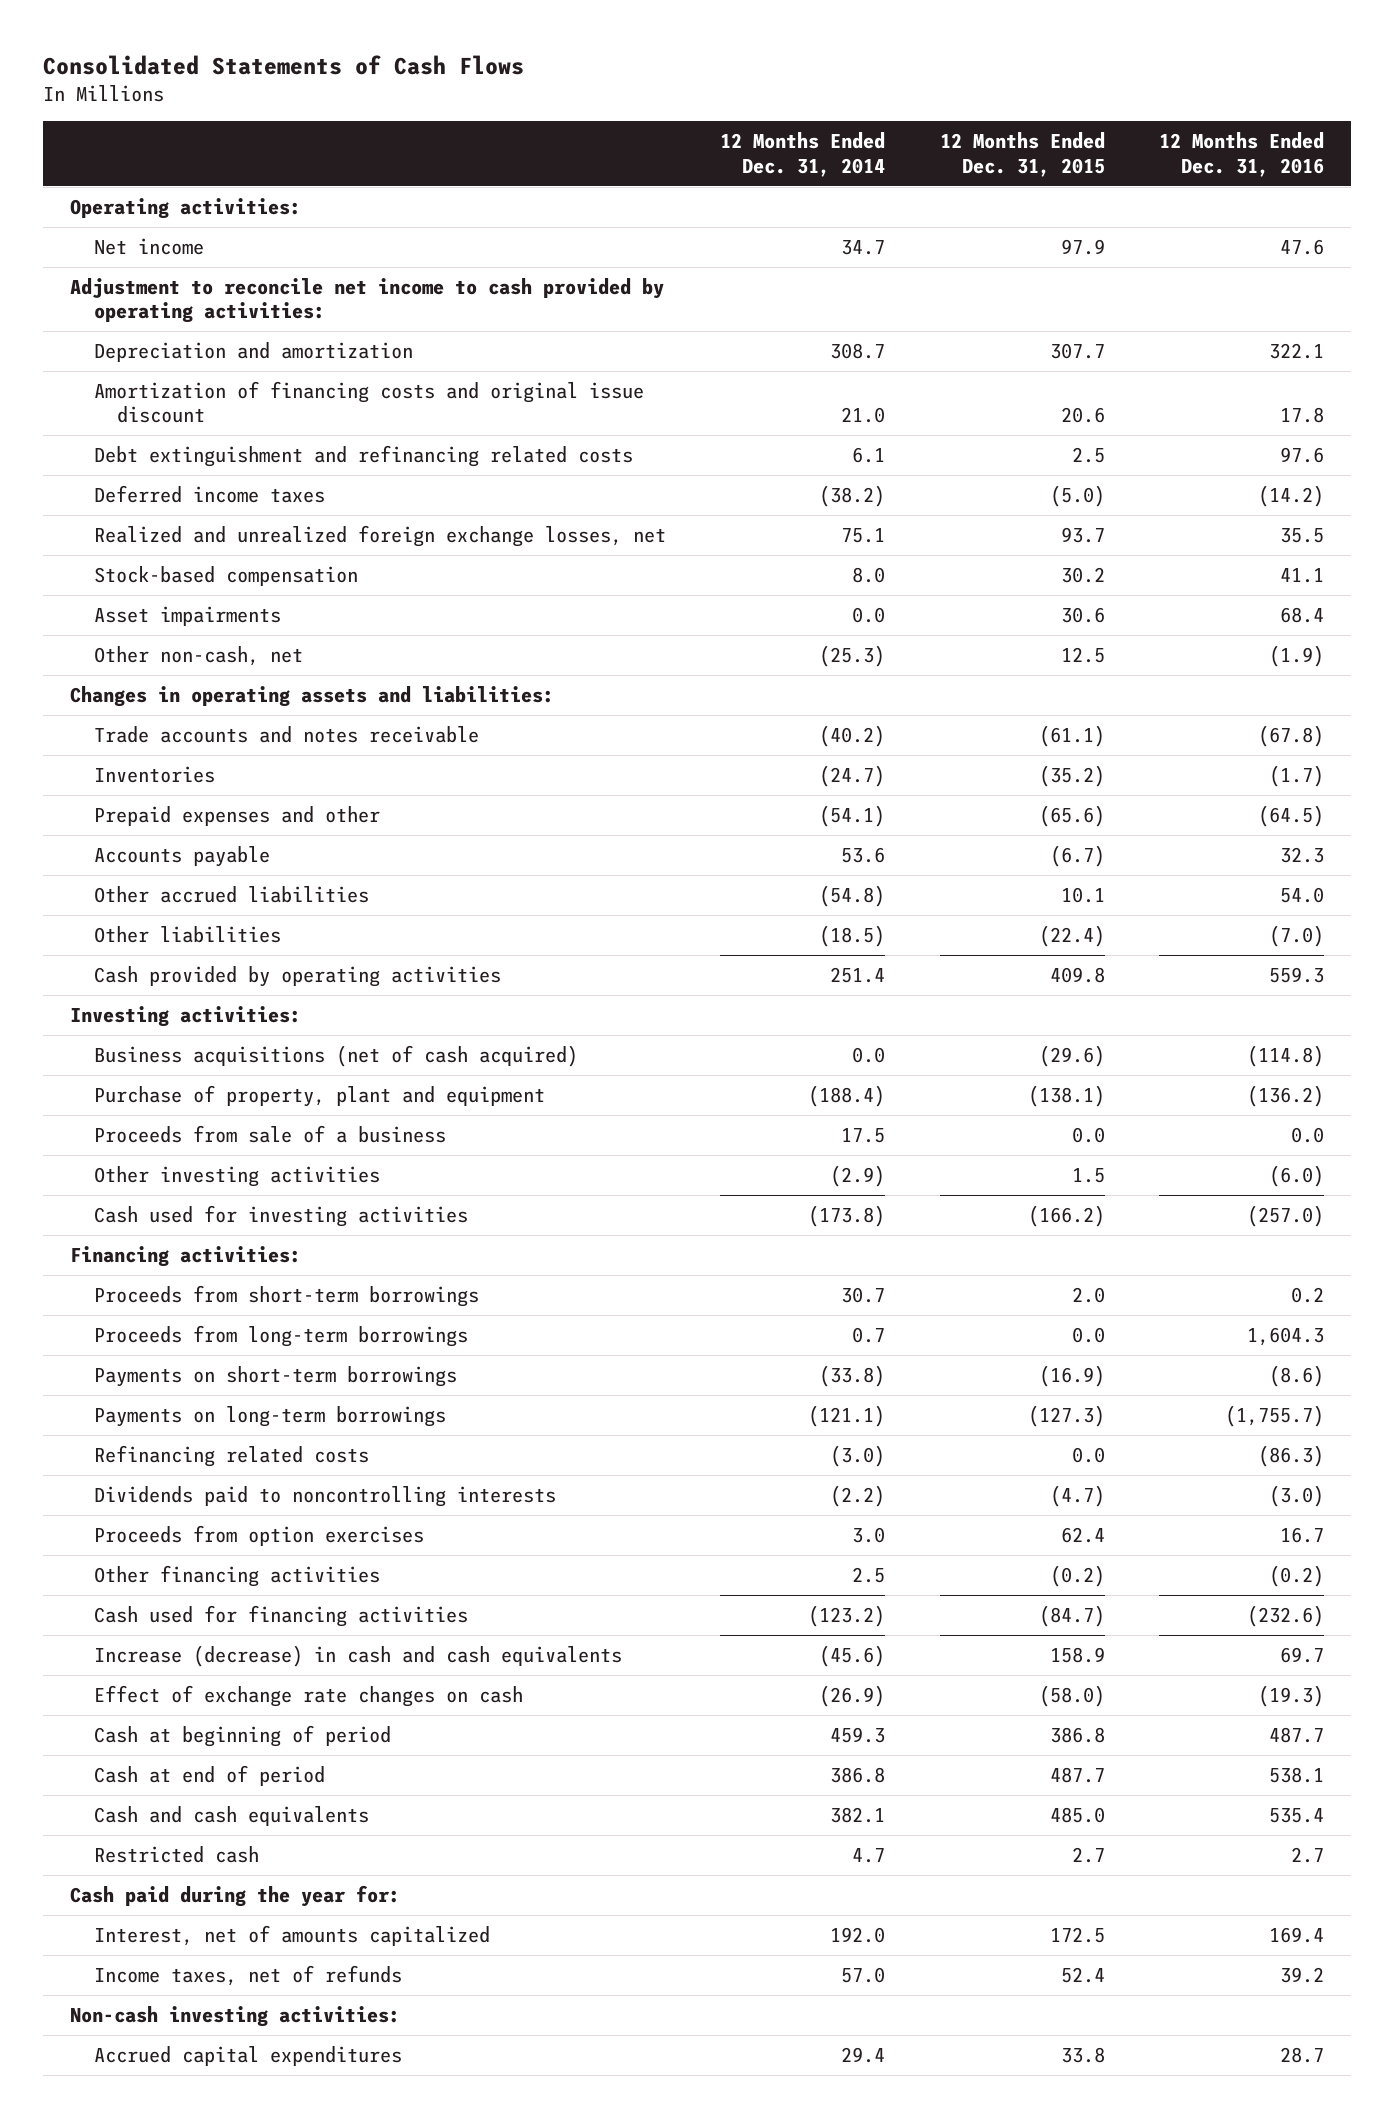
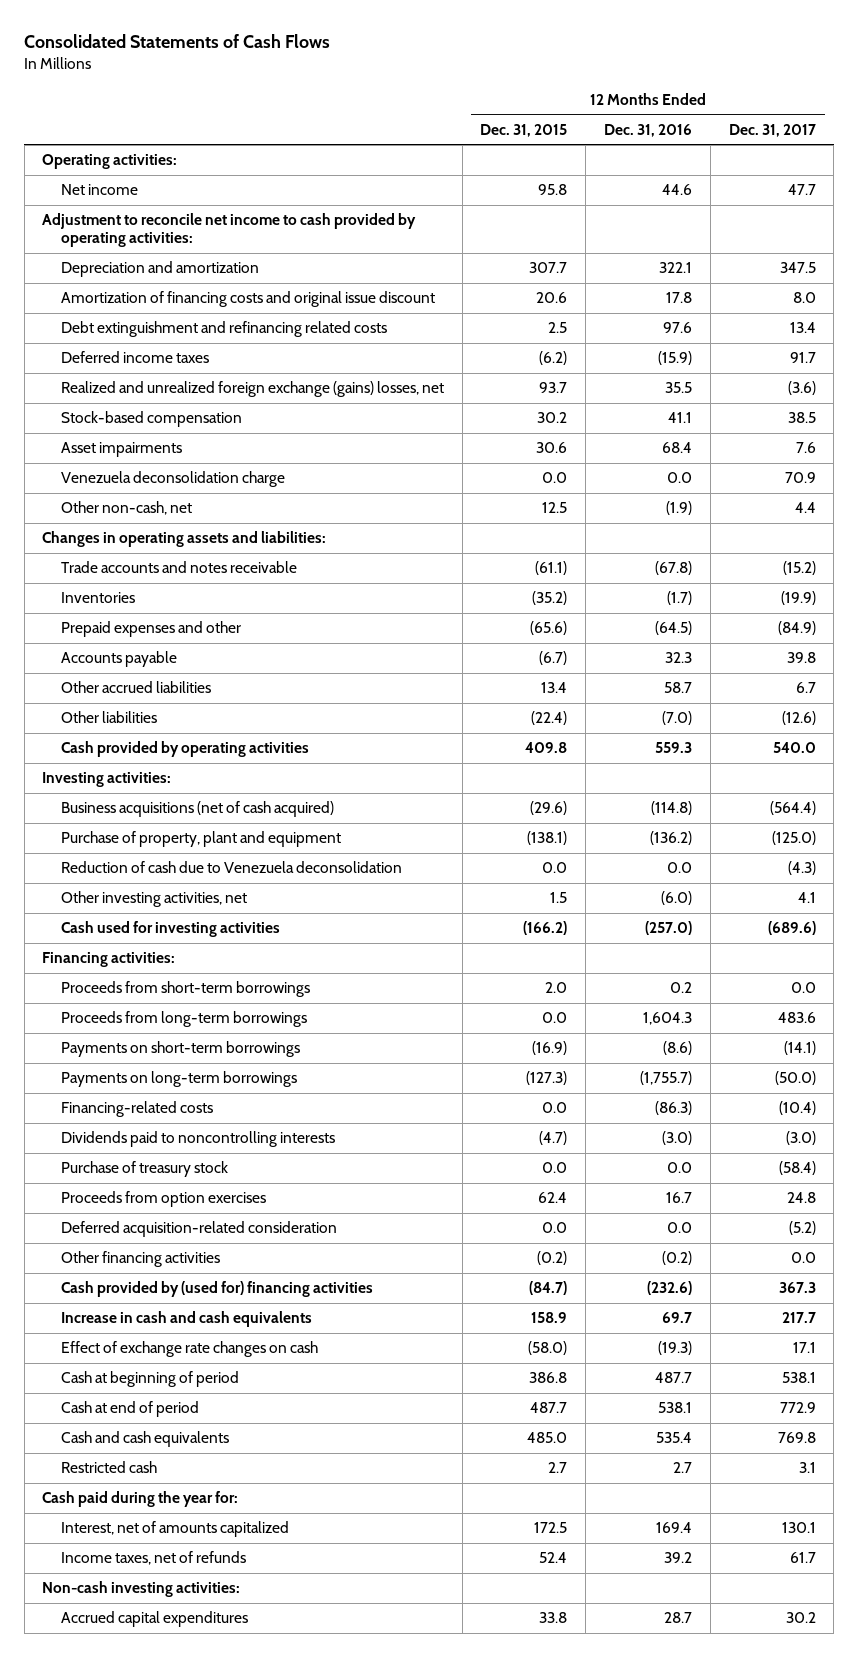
- | 12 Months Ended Dec. 31, 2014 | 12 Months Ended Dec. 31, 2015 | 12 Months Ended Dec. 31, 2016
+ | 12 Months Ended Dec. 31, 2015 | 12 Months Ended Dec. 31, 2016 | 12 Months Ended Dec. 31, 2017
- Net income | 34.7 | 97.9 | 47.6
+ Net income | 95.8 | 44.6 | 47.7
- Deferred income taxes | (38.2) | (5.0) | (14.2)
- Realized and unrealized foreign exchange losses, net | 75.1 | 93.7 | 35.5
+ Deferred income taxes | (6.2) | (15.9) | 91.7
+ Realized and unrealized foreign exchange (gains) losses, net | 93.7 | 35.5 | (3.6)
+ Venezuela deconsolidation charge | 0.0 | 0.0 | 70.9
- Other accrued liabilities | (54.8) | 10.1 | 54.0
+ Other accrued liabilities | 13.4 | 58.7 | 6.7
- Proceeds from sale of a business | 17.5 | 0.0 | 0.0
- Other investing activities | (2.9) | 1.5 | (6.0)
+ Reduction of cash due to Venezuela deconsolidation | 0.0 | 0.0 | (4.3)
+ Other investing activities, net | 1.5 | (6.0) | 4.1
- Refinancing related costs | (3.0) | 0.0 | (86.3)
+ Financing-related costs | 0.0 | (86.3) | (10.4)
+ Purchase of treasury stock | 0.0 | 0.0 | (58.4)
+ Deferred acquisition-related consideration | 0.0 | 0.0 | (5.2)
- Cash used for financing activities | (123.2) | (84.7) | (232.6)
- Increase (decrease) in cash and cash equivalents | (45.6) | 158.9 | 69.7
+ Cash provided by (used for) financing activities | (84.7) | (232.6) | 367.3
+ Increase in cash and cash equivalents | 158.9 | 69.7 | 217.7

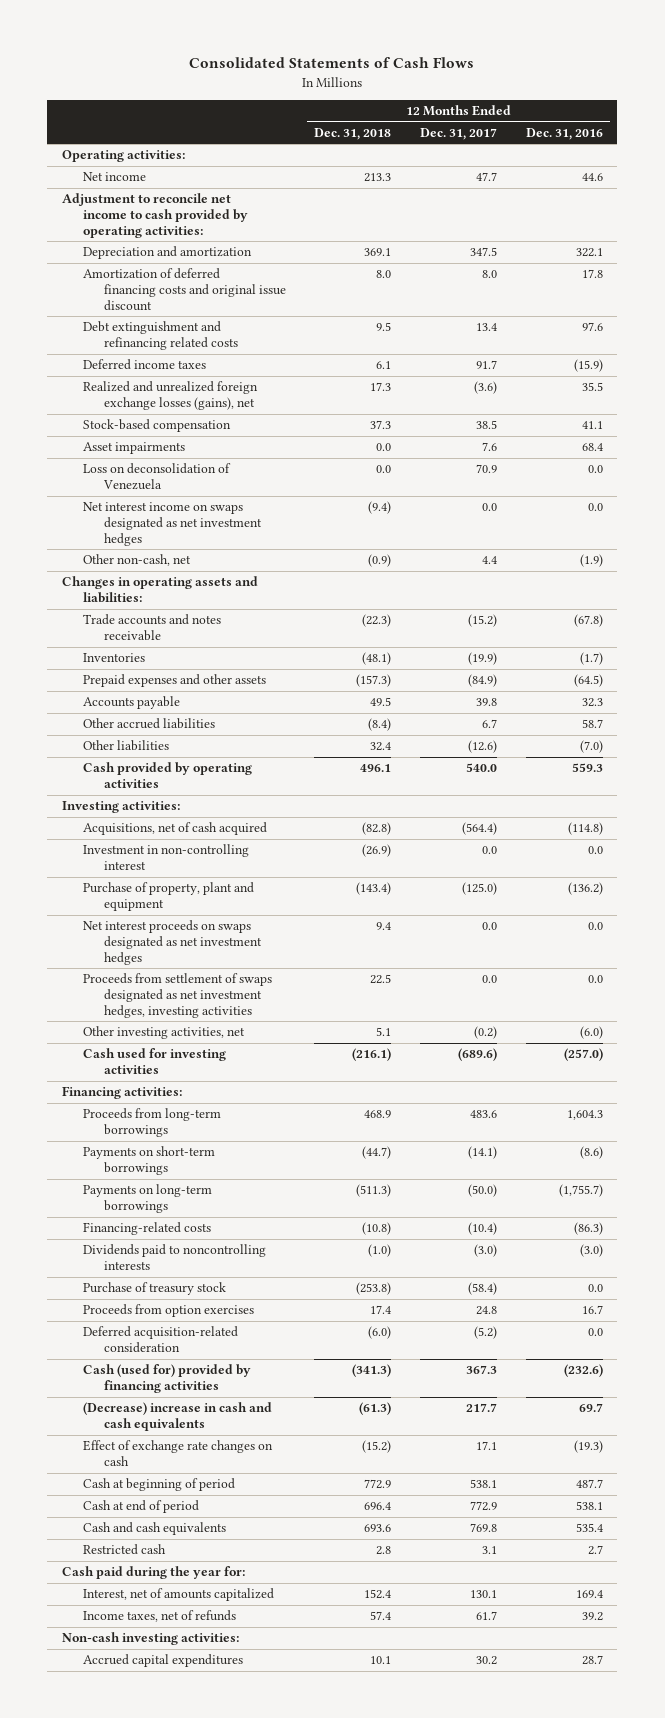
- | 12 Months Ended Dec. 31, 2015 | 12 Months Ended Dec. 31, 2016 | 12 Months Ended Dec. 31, 2017
+ | 12 Months Ended Dec. 31, 2018 | 12 Months Ended Dec. 31, 2017 | 12 Months Ended Dec. 31, 2016
- Amortization of financing costs and original issue discount | 20.6 | 17.8 | 8.0
+ Amortization of deferred financing costs and original issue discount | 8.0 | 8.0 | 17.8
- Realized and unrealized foreign exchange (gains) losses, net | 93.7 | 35.5 | (3.6)
+ Realized and unrealized foreign exchange losses (gains), net | 17.3 | (3.6) | 35.5
- Venezuela deconsolidation charge | 0.0 | 0.0 | 70.9
+ Loss on deconsolidation of Venezuela | 0.0 | 70.9 | 0.0
+ Net interest income on swaps designated as net investment hedges | (9.4) | 0.0 | 0.0
- Prepaid expenses and other | (65.6) | (64.5) | (84.9)
+ Prepaid expenses and other assets | (157.3) | (84.9) | (64.5)
- Business acquisitions (net of cash acquired) | (29.6) | (114.8) | (564.4)
+ Acquisitions, net of cash acquired | (82.8) | (564.4) | (114.8)
+ Investment in non-controlling interest | (26.9) | 0.0 | 0.0
- Reduction of cash due to Venezuela deconsolidation | 0.0 | 0.0 | (4.3)
- Other investing activities, net | 1.5 | (6.0) | 4.1
+ Net interest proceeds on swaps designated as net investment hedges | 9.4 | 0.0 | 0.0
+ Proceeds from settlement of swaps designated as net investment hedges, investing activities | 22.5 | 0.0 | 0.0
+ Other investing activities, net | 5.1 | (0.2) | (6.0)
- Proceeds from short-term borrowings | 2.0 | 0.2 | 0.0
- Other financing activities | (0.2) | (0.2) | 0.0
- Cash provided by (used for) financing activities | (84.7) | (232.6) | 367.3
- Increase in cash and cash equivalents | 158.9 | 69.7 | 217.7
+ Cash (used for) provided by financing activities | (341.3) | 367.3 | (232.6)
+ (Decrease) increase in cash and cash equivalents | (61.3) | 217.7 | 69.7

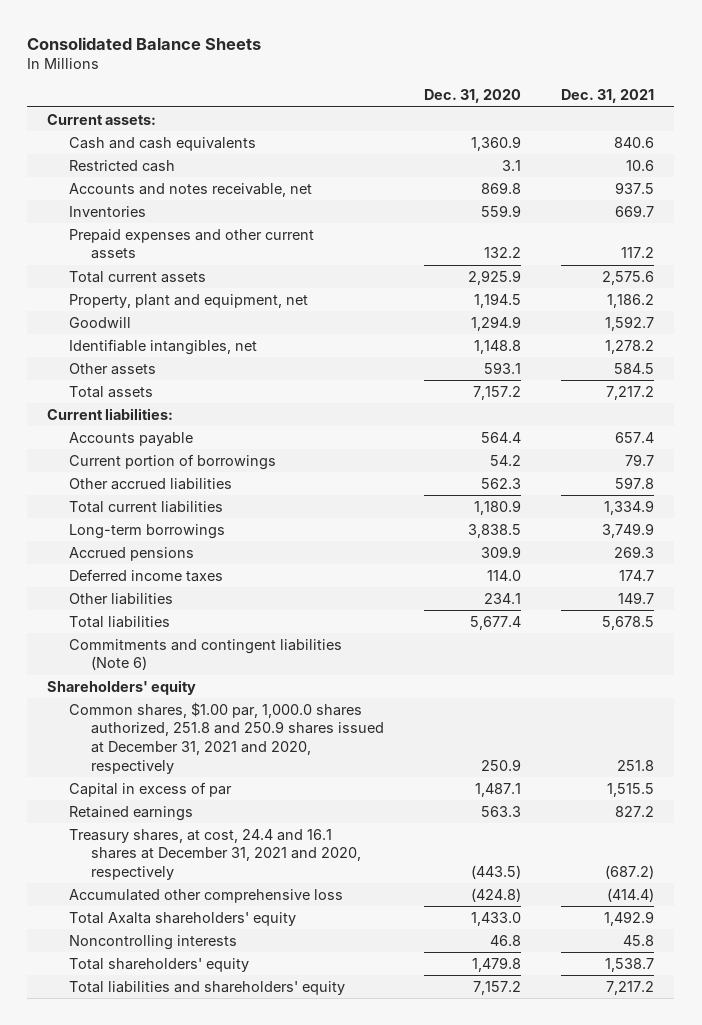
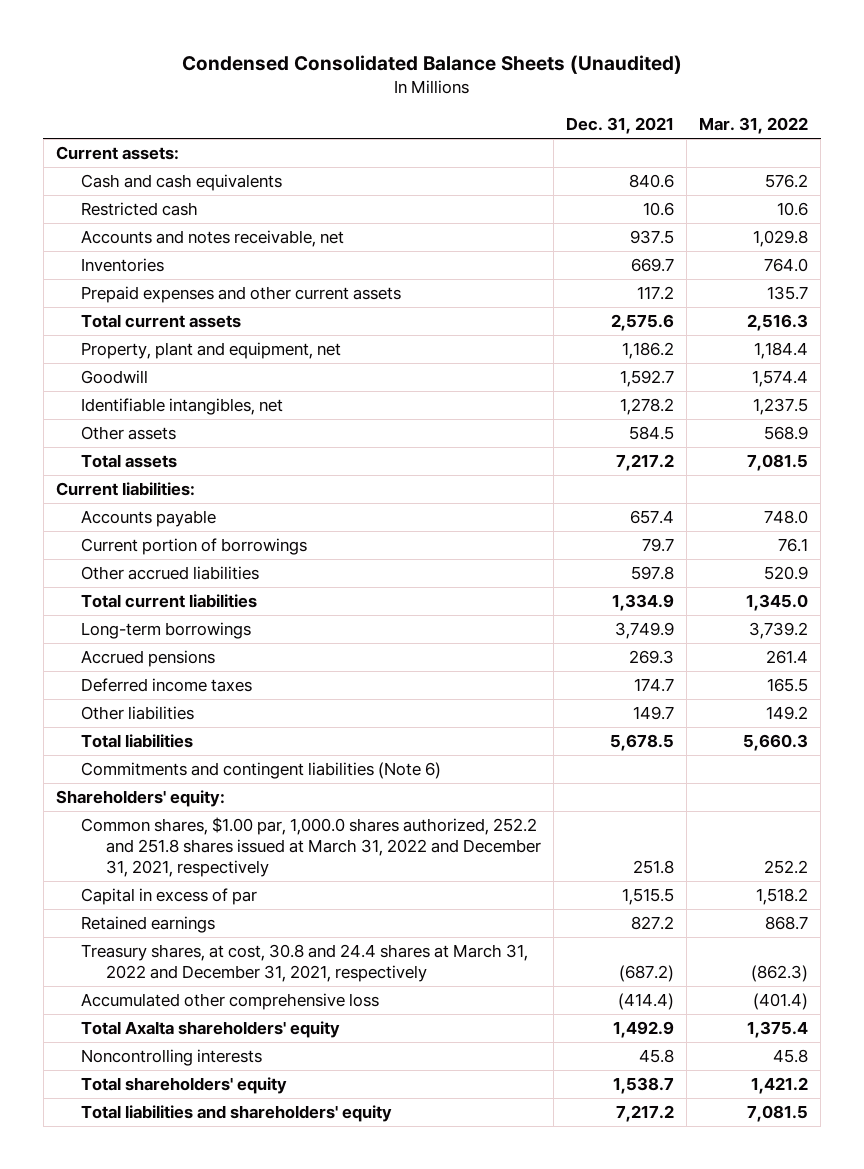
- Consolidated Balance Sheets
+ Condensed Consolidated Balance Sheets (Unaudited)
- | Dec. 31, 2020 | Dec. 31, 2021
+ | Dec. 31, 2021 | Mar. 31, 2022
- Shareholders' equity
- Common shares, $1.00 par, 1,000.0 shares authorized, 251.8 and 250.9 shares issued at December 31, 2021 and 2020, respectively | 250.9 | 251.8
+ Shareholders' equity:
+ Common shares, $1.00 par, 1,000.0 shares authorized, 252.2 and 251.8 shares issued at March 31, 2022 and December 31, 2021, respectively | 251.8 | 252.2
- Treasury shares, at cost, 24.4 and 16.1 shares at December 31, 2021 and 2020, respectively | (443.5) | (687.2)
+ Treasury shares, at cost, 30.8 and 24.4 shares at March 31, 2022 and December 31, 2021, respectively | (687.2) | (862.3)

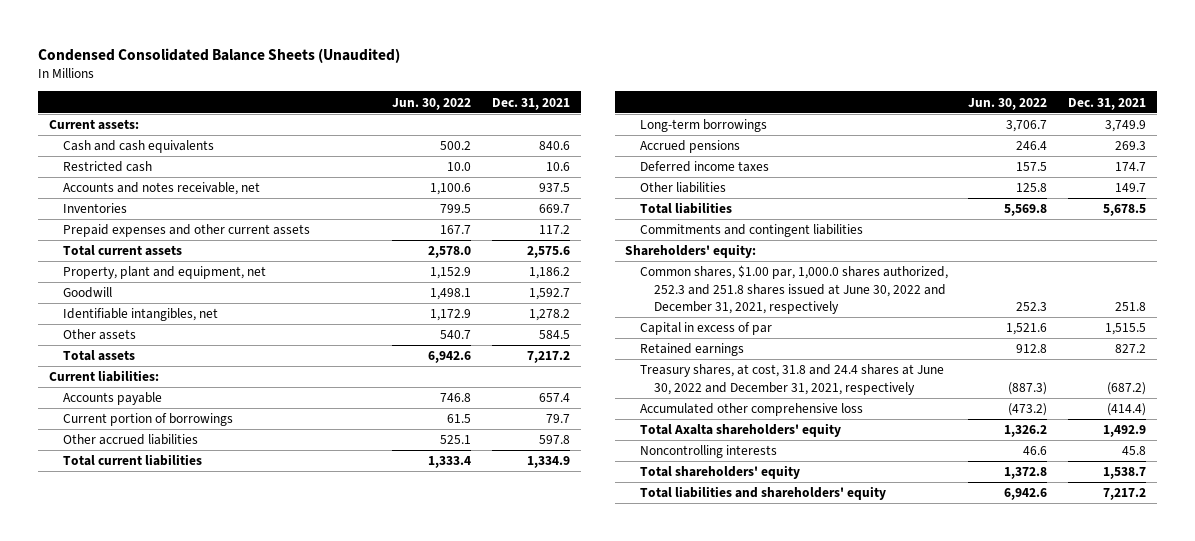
- | Dec. 31, 2021 | Mar. 31, 2022
+ | Jun. 30, 2022 | Dec. 31, 2021
- Commitments and contingent liabilities (Note 6)
+ Commitments and contingent liabilities
- Common shares, $1.00 par, 1,000.0 shares authorized, 252.2 and 251.8 shares issued at March 31, 2022 and December 31, 2021, respectively | 251.8 | 252.2
+ Common shares, $1.00 par, 1,000.0 shares authorized, 252.3 and 251.8 shares issued at June 30, 2022 and December 31, 2021, respectively | 252.3 | 251.8
- Treasury shares, at cost, 30.8 and 24.4 shares at March 31, 2022 and December 31, 2021, respectively | (687.2) | (862.3)
+ Treasury shares, at cost, 31.8 and 24.4 shares at June 30, 2022 and December 31, 2021, respectively | (887.3) | (687.2)

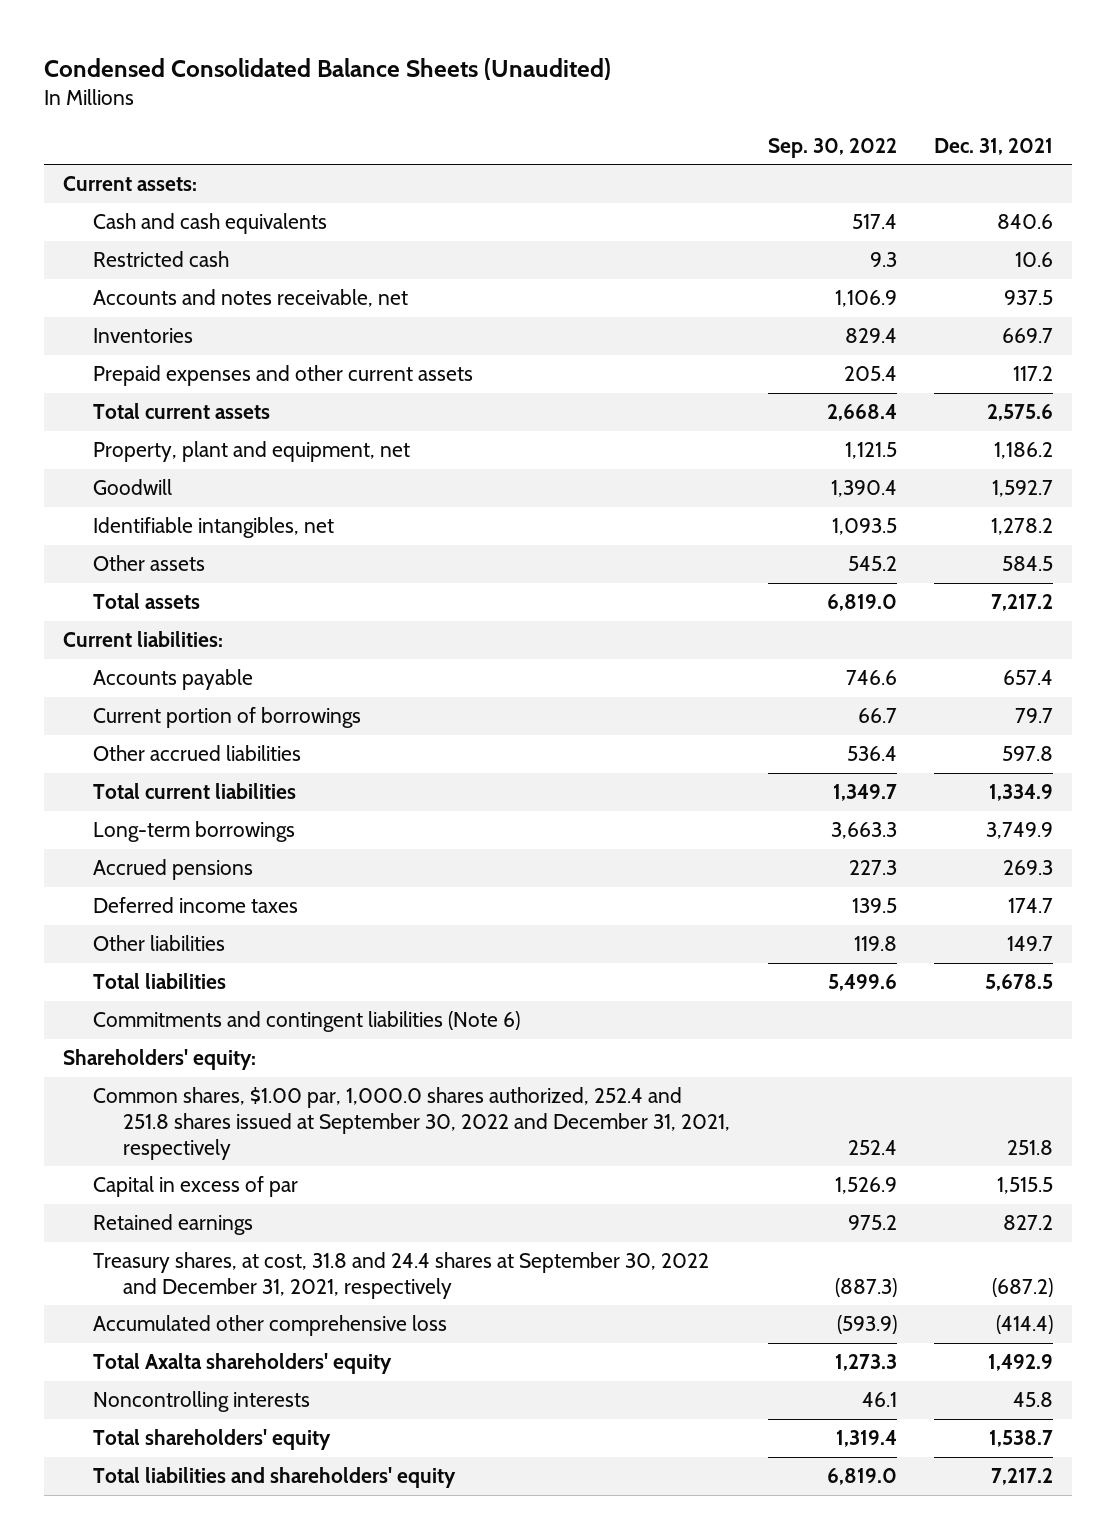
- | Jun. 30, 2022 | Dec. 31, 2021
+ | Sep. 30, 2022 | Dec. 31, 2021
- Commitments and contingent liabilities
+ Commitments and contingent liabilities (Note 6)
- Common shares, $1.00 par, 1,000.0 shares authorized, 252.3 and 251.8 shares issued at June 30, 2022 and December 31, 2021, respectively | 252.3 | 251.8
+ Common shares, $1.00 par, 1,000.0 shares authorized, 252.4 and 251.8 shares issued at September 30, 2022 and December 31, 2021, respectively | 252.4 | 251.8
- Treasury shares, at cost, 31.8 and 24.4 shares at June 30, 2022 and December 31, 2021, respectively | (887.3) | (687.2)
+ Treasury shares, at cost, 31.8 and 24.4 shares at September 30, 2022 and December 31, 2021, respectively | (887.3) | (687.2)

